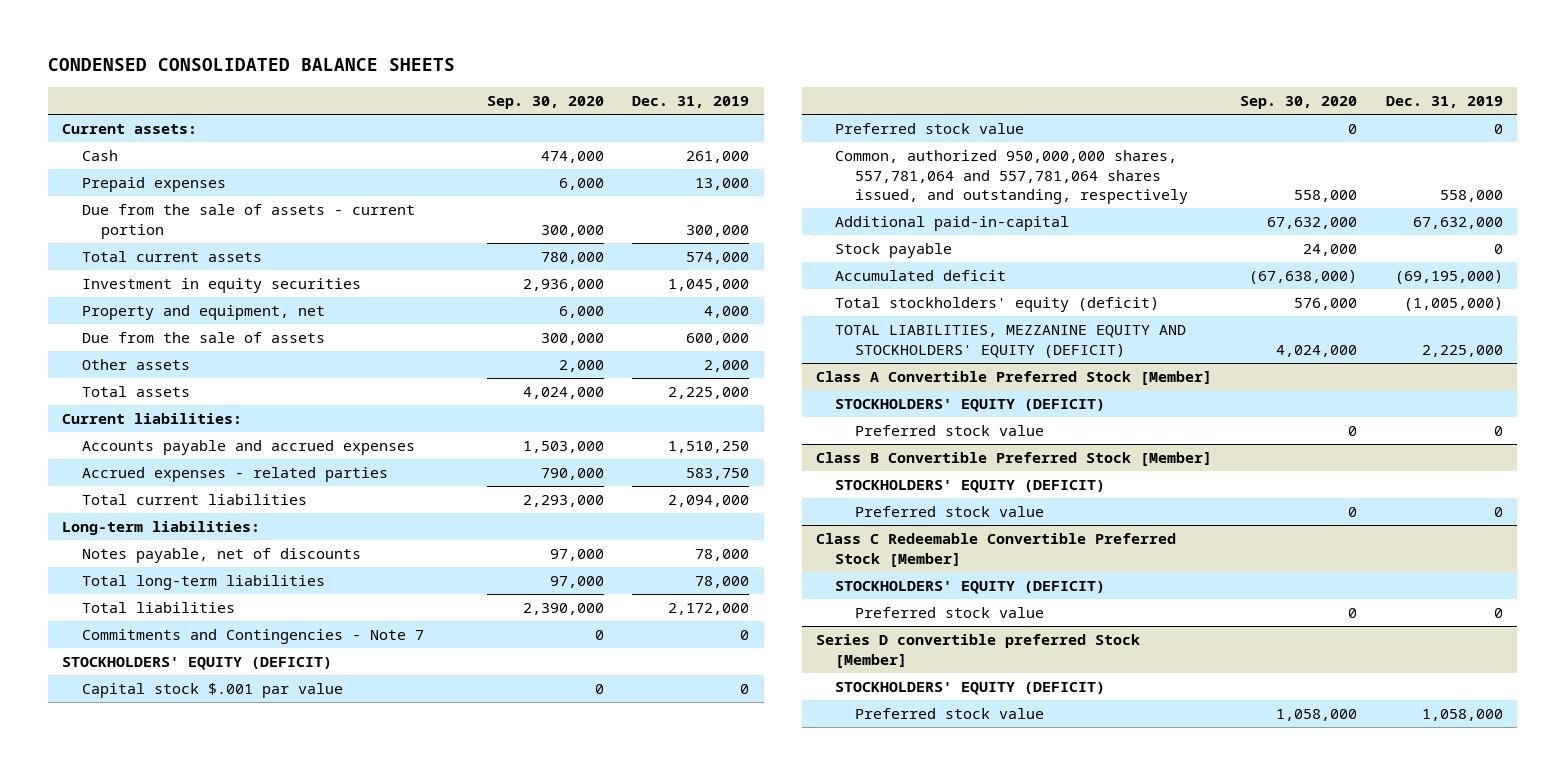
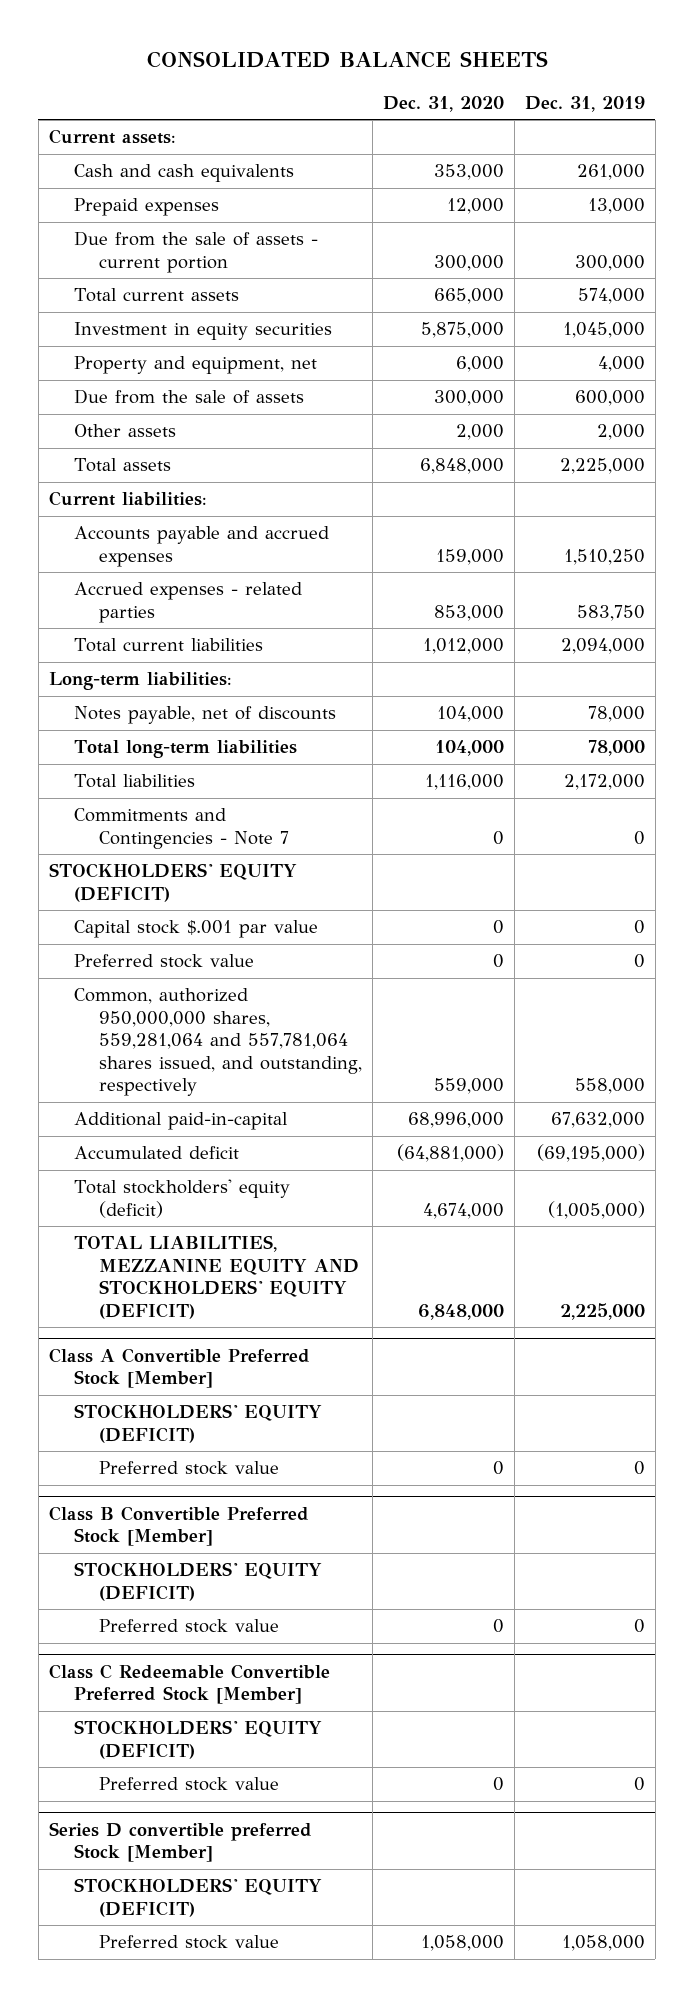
- CONDENSED CONSOLIDATED BALANCE SHEETS
+ CONSOLIDATED BALANCE SHEETS
- | Sep. 30, 2020 | Dec. 31, 2019
+ | Dec. 31, 2020 | Dec. 31, 2019
- Cash | 474,000 | 261,000
+ Cash and cash equivalents | 353,000 | 261,000
- Common, authorized 950,000,000 shares, 557,781,064 and 557,781,064 shares issued, and outstanding, respectively | 558,000 | 558,000
+ Common, authorized 950,000,000 shares, 559,281,064 and 557,781,064 shares issued, and outstanding, respectively | 559,000 | 558,000
- Stock payable | 24,000 | 0

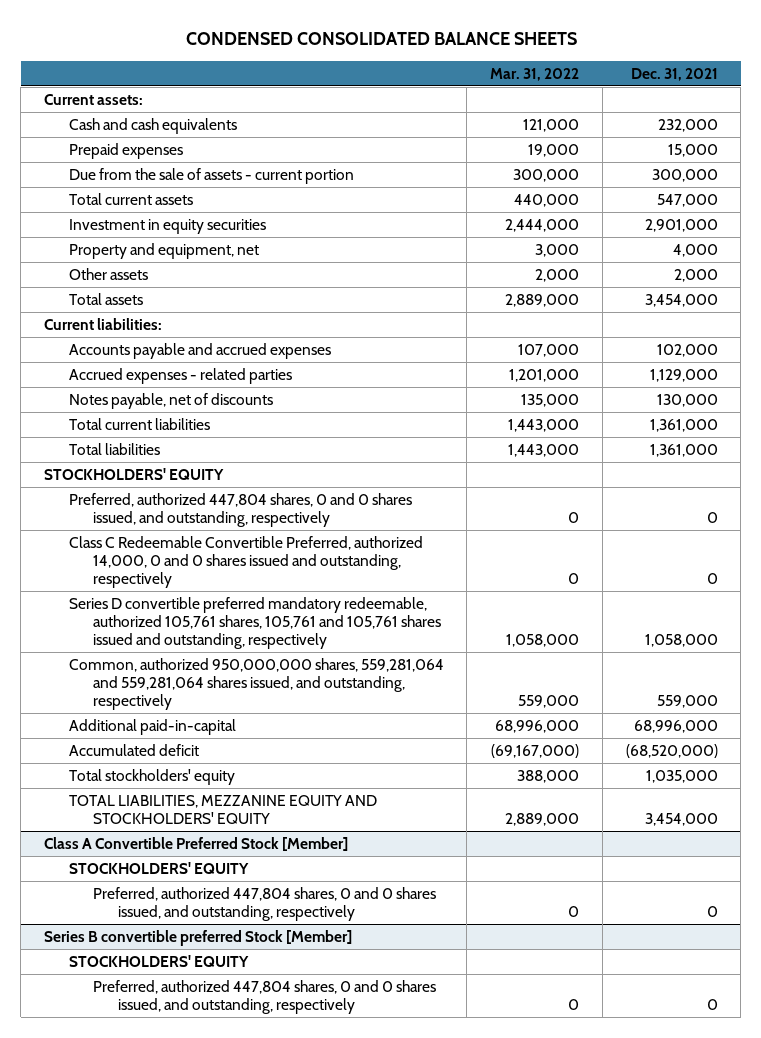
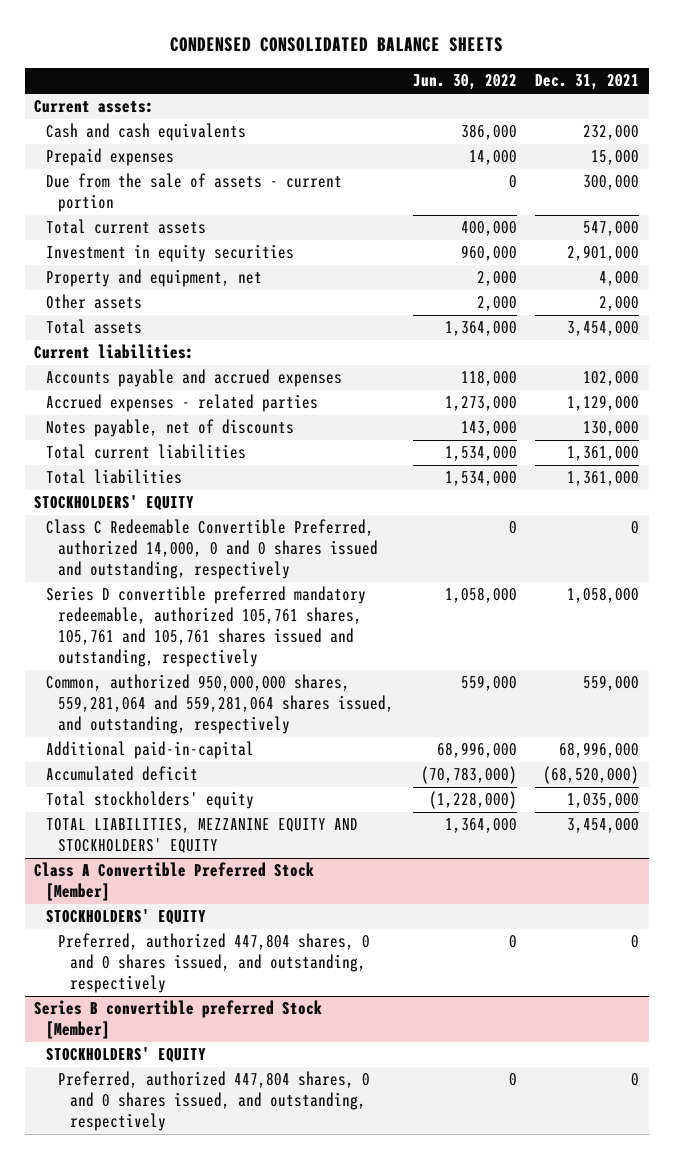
- | Mar. 31, 2022 | Dec. 31, 2021
+ | Jun. 30, 2022 | Dec. 31, 2021
- Preferred, authorized 447,804 shares, 0 and 0 shares issued, and outstanding, respectively | 0 | 0

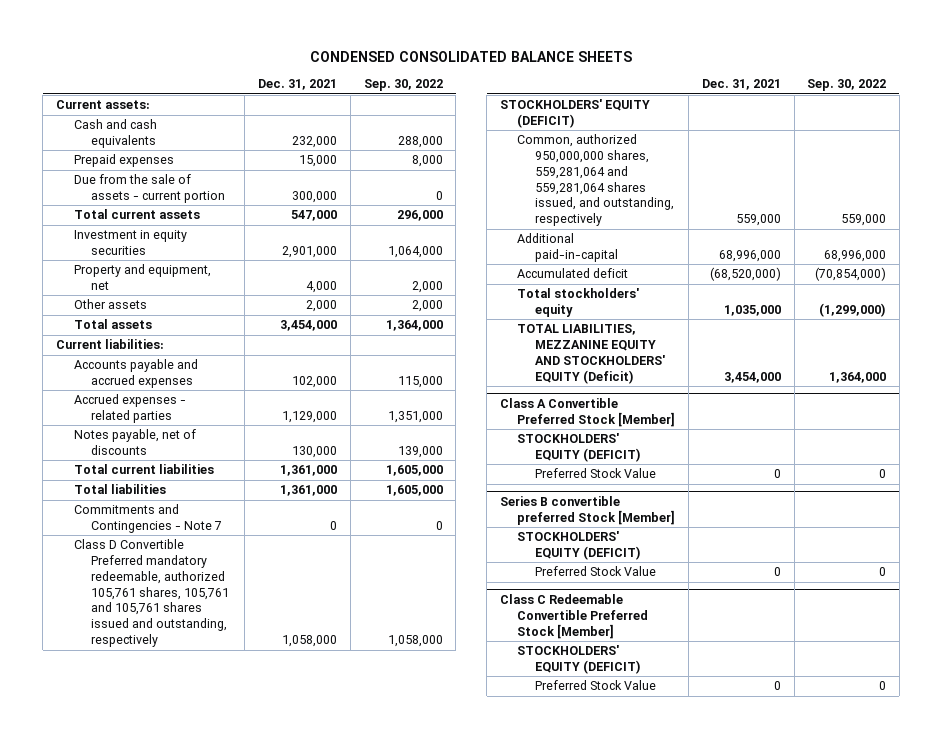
- | Jun. 30, 2022 | Dec. 31, 2021
+ | Dec. 31, 2021 | Sep. 30, 2022
- STOCKHOLDERS' EQUITY
- Class C Redeemable Convertible Preferred, authorized 14,000, 0 and 0 shares issued and outstanding, respectively | 0 | 0
- Series D convertible preferred mandatory redeemable, authorized 105,761 shares, 105,761 and 105,761 shares issued and outstanding, respectively | 1,058,000 | 1,058,000
+ Commitments and Contingencies - Note 7 | 0 | 0
+ Class D Convertible Preferred mandatory redeemable, authorized 105,761 shares, 105,761 and 105,761 shares issued and outstanding, respectively | 1,058,000 | 1,058,000
+ STOCKHOLDERS' EQUITY (DEFICIT)
- TOTAL LIABILITIES, MEZZANINE EQUITY AND STOCKHOLDERS' EQUITY | 1,364,000 | 3,454,000
+ TOTAL LIABILITIES, MEZZANINE EQUITY AND STOCKHOLDERS' EQUITY (Deficit) | 3,454,000 | 1,364,000
@ Class A Convertible Preferred Stock [Member]
- STOCKHOLDERS' EQUITY
- Preferred, authorized 447,804 shares, 0 and 0 shares issued, and outstanding, respectively | 0 | 0
+ STOCKHOLDERS' EQUITY (DEFICIT)
+ Preferred Stock Value | 0 | 0
@ Series B convertible preferred Stock [Member]
- STOCKHOLDERS' EQUITY
- Preferred, authorized 447,804 shares, 0 and 0 shares issued, and outstanding, respectively | 0 | 0
+ STOCKHOLDERS' EQUITY (DEFICIT)
+ Preferred Stock Value | 0 | 0
+ Class C Redeemable Convertible Preferred Stock [Member]
+ STOCKHOLDERS' EQUITY (DEFICIT)
+ Preferred Stock Value | 0 | 0

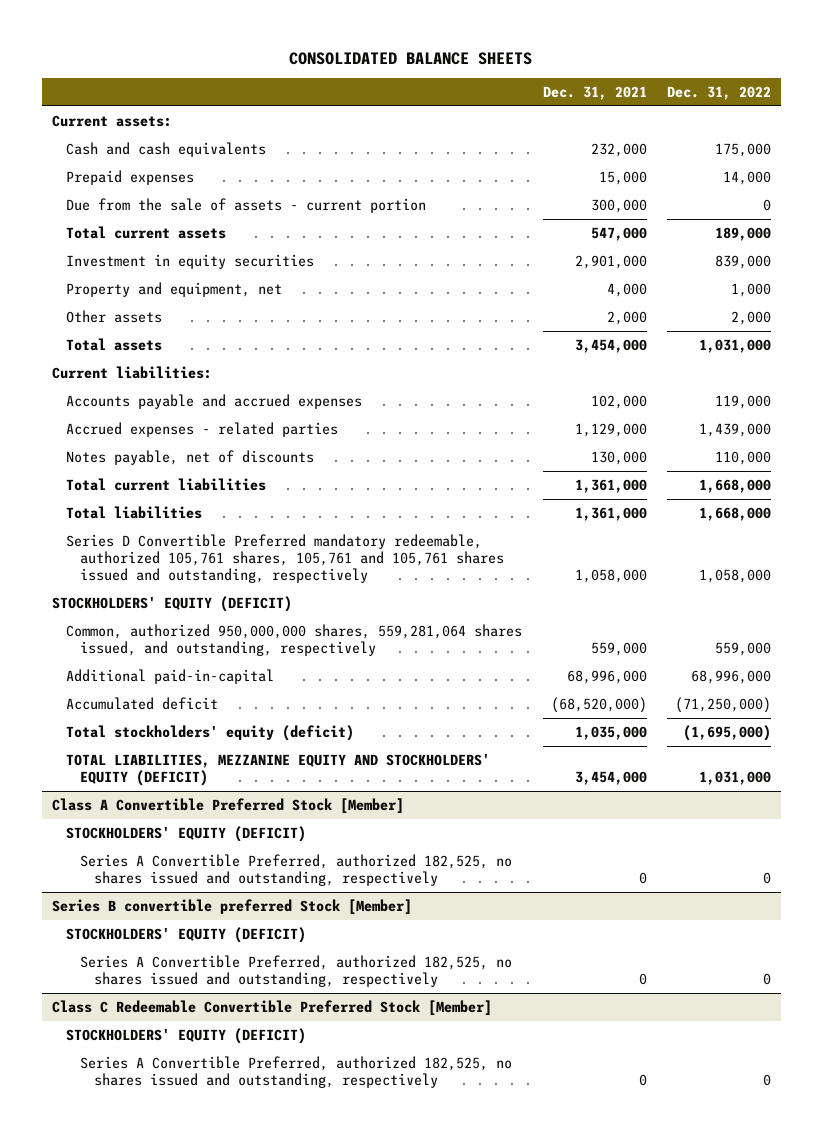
- CONDENSED CONSOLIDATED BALANCE SHEETS
+ CONSOLIDATED BALANCE SHEETS
- | Dec. 31, 2021 | Sep. 30, 2022
+ | Dec. 31, 2021 | Dec. 31, 2022
- Commitments and Contingencies - Note 7 | 0 | 0
- Class D Convertible Preferred mandatory redeemable, authorized 105,761 shares, 105,761 and 105,761 shares issued and outstanding, respectively | 1,058,000 | 1,058,000
+ Series D Convertible Preferred mandatory redeemable, authorized 105,761 shares, 105,761 and 105,761 shares issued and outstanding, respectively | 1,058,000 | 1,058,000
- Common, authorized 950,000,000 shares, 559,281,064 and 559,281,064 shares issued, and outstanding, respectively | 559,000 | 559,000
+ Common, authorized 950,000,000 shares, 559,281,064 shares issued, and outstanding, respectively | 559,000 | 559,000
- Total stockholders' equity | 1,035,000 | (1,299,000)
- TOTAL LIABILITIES, MEZZANINE EQUITY AND STOCKHOLDERS' EQUITY (Deficit) | 3,454,000 | 1,364,000
+ Total stockholders' equity (deficit) | 1,035,000 | (1,695,000)
+ TOTAL LIABILITIES, MEZZANINE EQUITY AND STOCKHOLDERS' EQUITY (DEFICIT) | 3,454,000 | 1,031,000
@ Class A Convertible Preferred Stock [Member]
- Preferred Stock Value | 0 | 0
+ Series A Convertible Preferred, authorized 182,525, no shares issued and outstanding, respectively | 0 | 0
@ Series B convertible preferred Stock [Member]
- Preferred Stock Value | 0 | 0
+ Series A Convertible Preferred, authorized 182,525, no shares issued and outstanding, respectively | 0 | 0
@ Class C Redeemable Convertible Preferred Stock [Member]
- Preferred Stock Value | 0 | 0
+ Series A Convertible Preferred, authorized 182,525, no shares issued and outstanding, respectively | 0 | 0

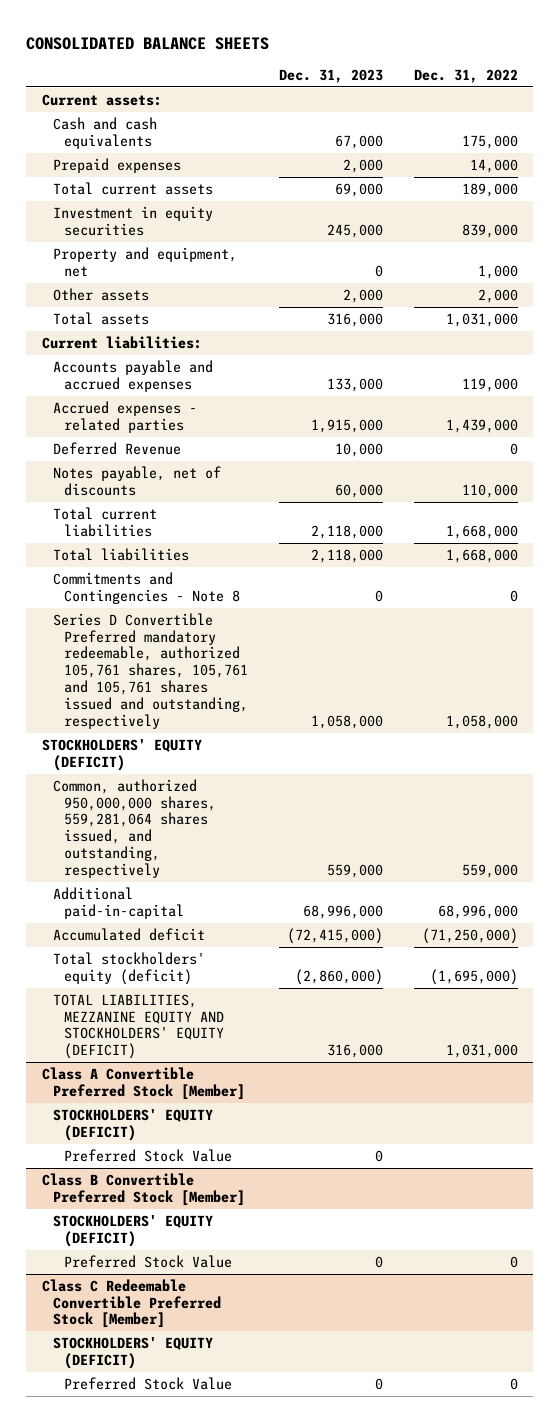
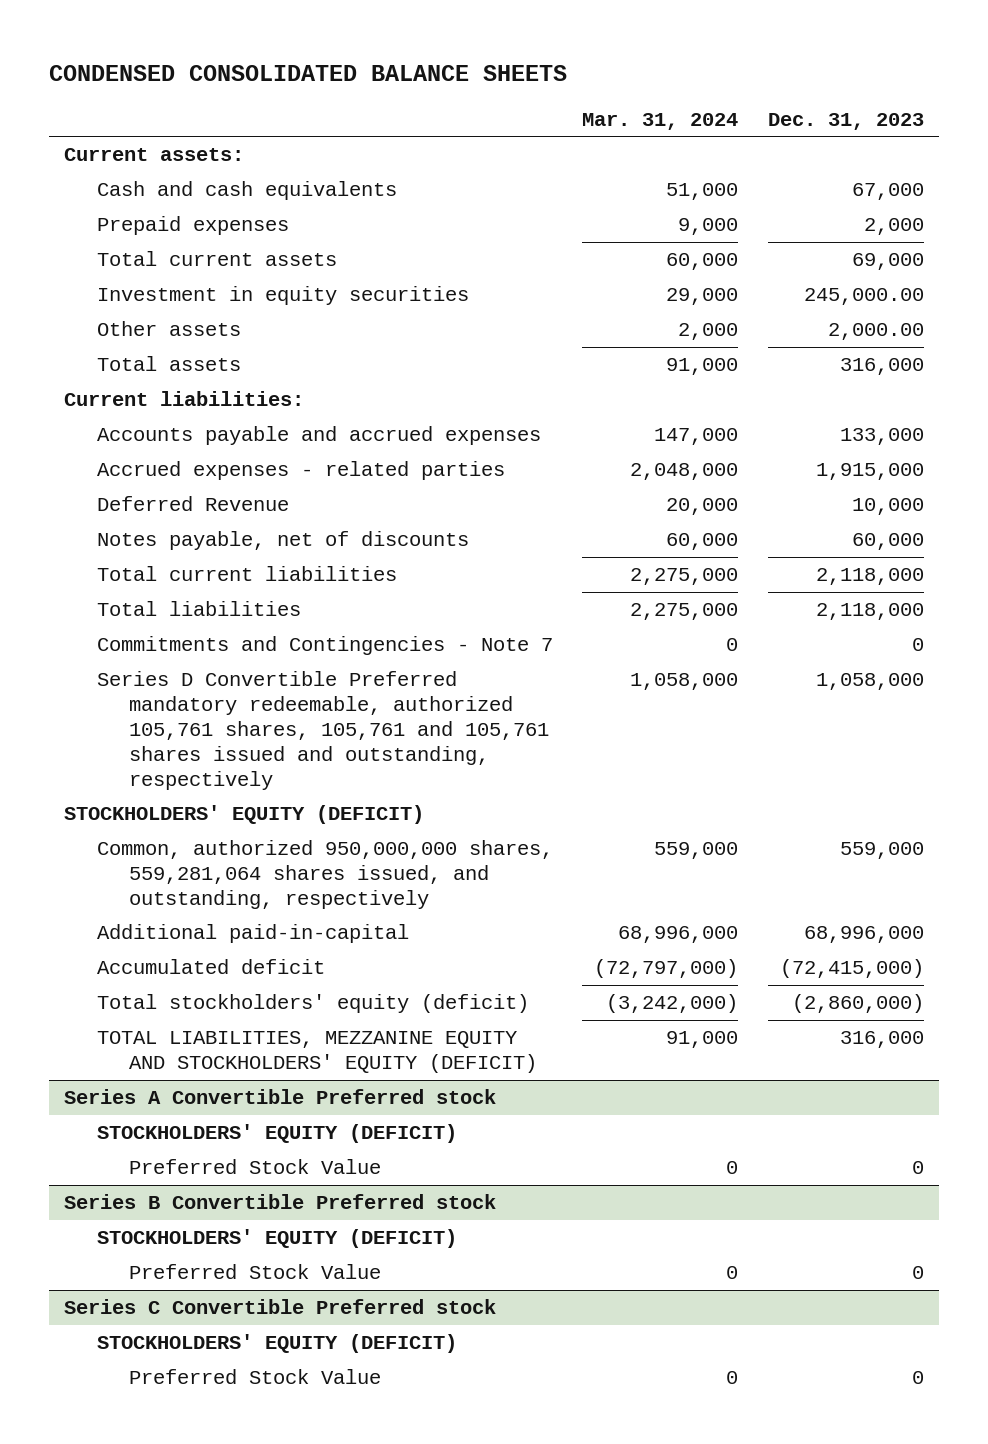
- CONSOLIDATED BALANCE SHEETS
+ CONDENSED CONSOLIDATED BALANCE SHEETS
- | Dec. 31, 2023 | Dec. 31, 2022
+ | Mar. 31, 2024 | Dec. 31, 2023
- Investment in equity securities | 245,000 | 839,000
- Property and equipment, net | 0 | 1,000
- Other assets | 2,000 | 2,000
+ Investment in equity securities | 29,000 | 245,000.00
+ Other assets | 2,000 | 2,000.00
- Commitments and Contingencies - Note 8 | 0 | 0
+ Commitments and Contingencies - Note 7 | 0 | 0
- Class A Convertible Preferred Stock [Member]
+ Series A Convertible Preferred stock
- Class B Convertible Preferred Stock [Member]
+ Series B Convertible Preferred stock
- Class C Redeemable Convertible Preferred Stock [Member]
+ Series C Convertible Preferred stock

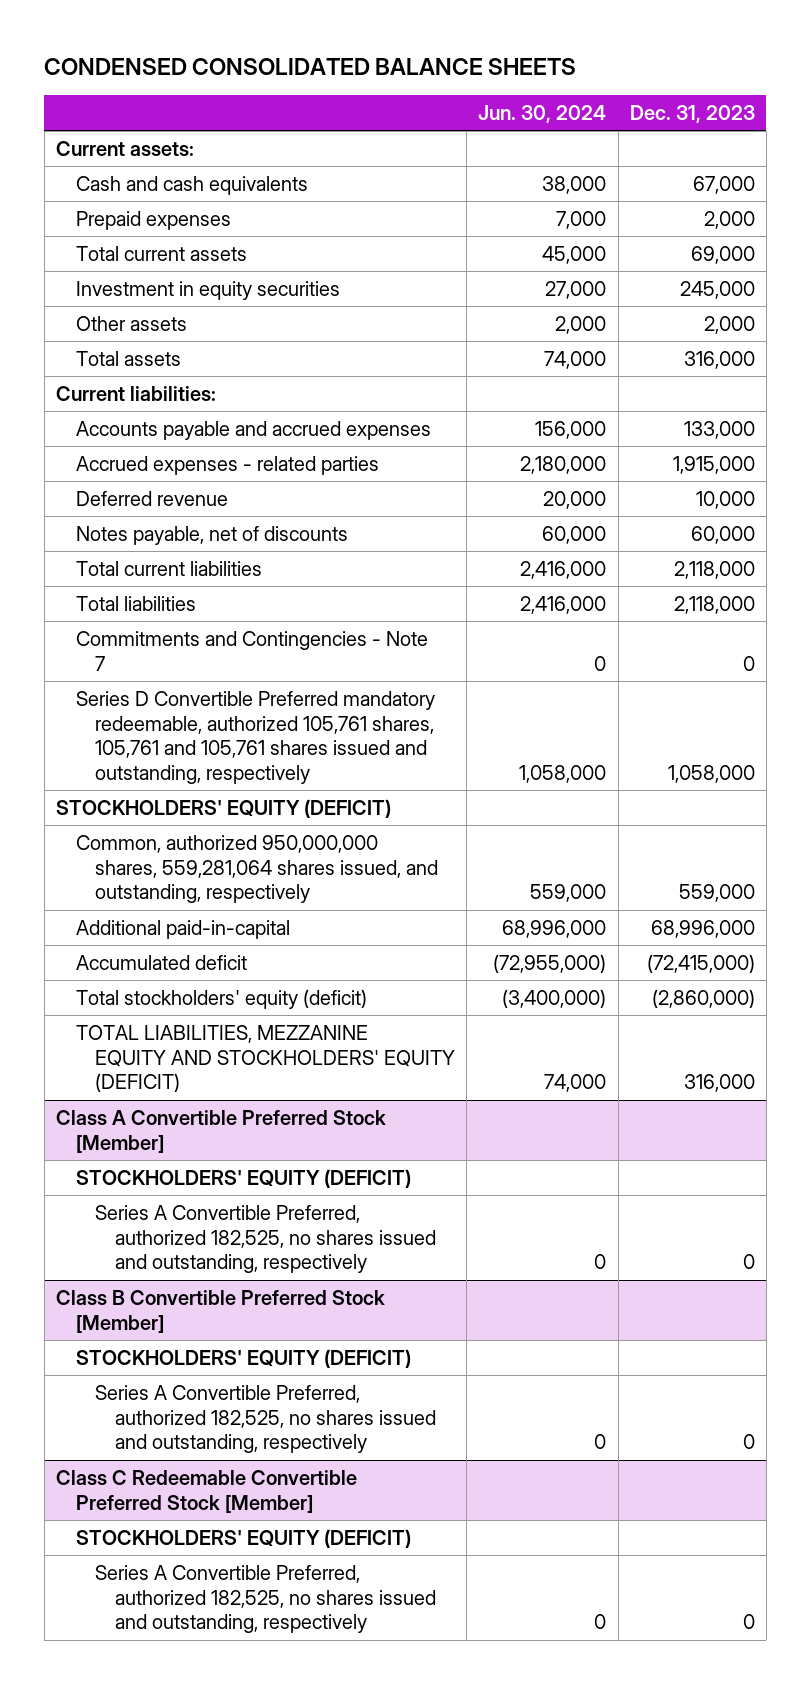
- | Mar. 31, 2024 | Dec. 31, 2023
+ | Jun. 30, 2024 | Dec. 31, 2023
- Investment in equity securities | 29,000 | 245,000.00
- Other assets | 2,000 | 2,000.00
+ Investment in equity securities | 27,000 | 245,000
+ Other assets | 2,000 | 2,000
- Deferred Revenue | 20,000 | 10,000
+ Deferred revenue | 20,000 | 10,000
- Series A Convertible Preferred stock
+ Class A Convertible Preferred Stock [Member]
- Preferred Stock Value | 0 | 0
- Series B Convertible Preferred stock
+ Series A Convertible Preferred, authorized 182,525, no shares issued and outstanding, respectively | 0 | 0
+ Class B Convertible Preferred Stock [Member]
- Preferred Stock Value | 0 | 0
- Series C Convertible Preferred stock
+ Series A Convertible Preferred, authorized 182,525, no shares issued and outstanding, respectively | 0 | 0
+ Class C Redeemable Convertible Preferred Stock [Member]
- Preferred Stock Value | 0 | 0
+ Series A Convertible Preferred, authorized 182,525, no shares issued and outstanding, respectively | 0 | 0

